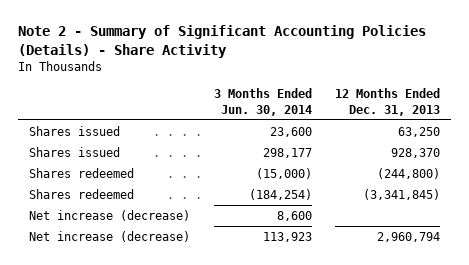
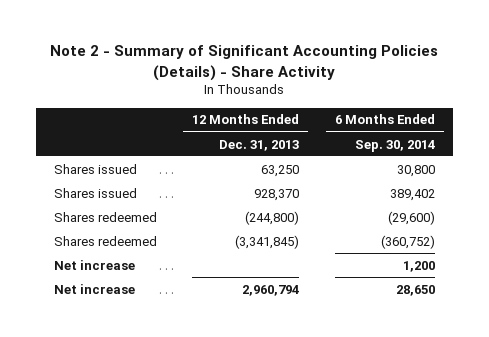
- | 3 Months Ended Jun. 30, 2014 | 12 Months Ended Dec. 31, 2013
+ | 12 Months Ended Dec. 31, 2013 | 6 Months Ended Sep. 30, 2014
- Net increase (decrease) | 8,600 |
- Net increase (decrease) | 113,923 | 2,960,794
+ Net increase | | 1,200
+ Net increase | 2,960,794 | 28,650

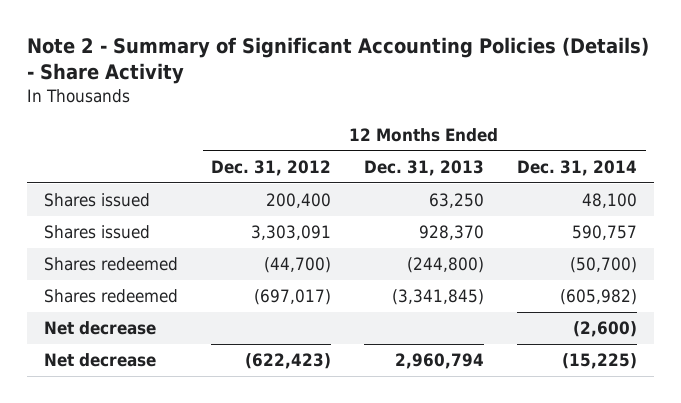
- | 12 Months Ended Dec. 31, 2013 | 6 Months Ended Sep. 30, 2014
+ | 12 Months Ended Dec. 31, 2012 | 12 Months Ended Dec. 31, 2013 | 12 Months Ended Dec. 31, 2014
- Net increase | | 1,200
- Net increase | 2,960,794 | 28,650
+ Net decrease | | | (2,600)
+ Net decrease | (622,423) | 2,960,794 | (15,225)

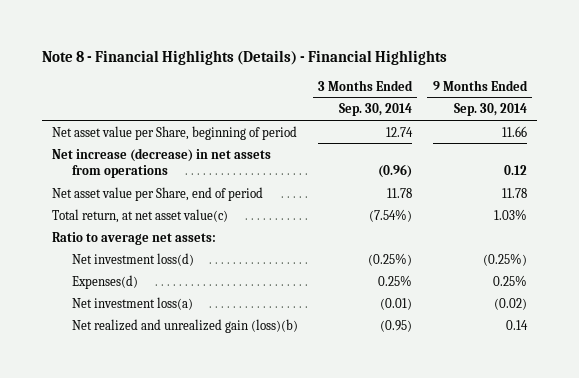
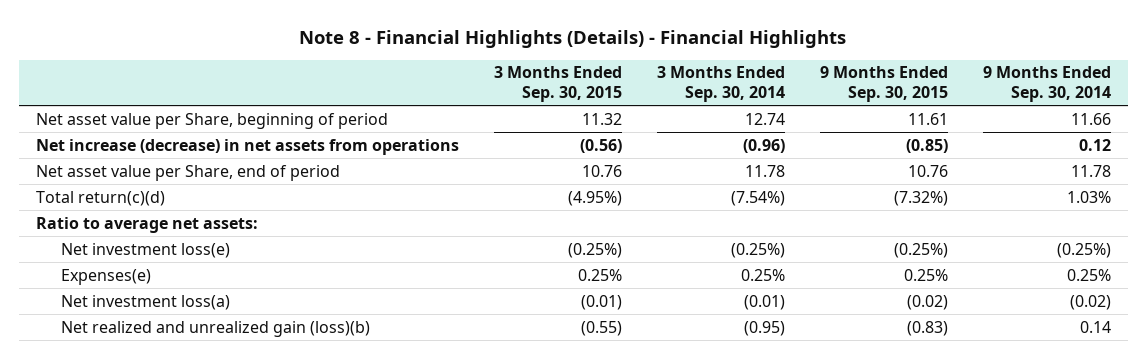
- | 3 Months Ended Sep. 30, 2014 | 9 Months Ended Sep. 30, 2014
+ | 3 Months Ended Sep. 30, 2015 | 3 Months Ended Sep. 30, 2014 | 9 Months Ended Sep. 30, 2015 | 9 Months Ended Sep. 30, 2014
- Total return, at net asset value(c) | (7.54%) | 1.03%
+ Total return(c)(d) | (4.95%) | (7.54%) | (7.32%) | 1.03%
- Net investment loss(d) | (0.25%) | (0.25%)
- Expenses(d) | 0.25% | 0.25%
+ Net investment loss(e) | (0.25%) | (0.25%) | (0.25%) | (0.25%)
+ Expenses(e) | 0.25% | 0.25% | 0.25% | 0.25%

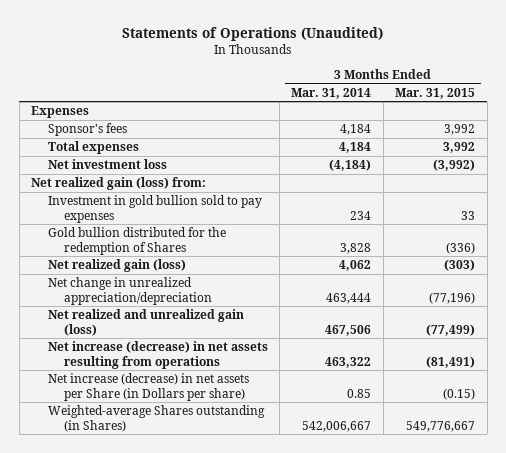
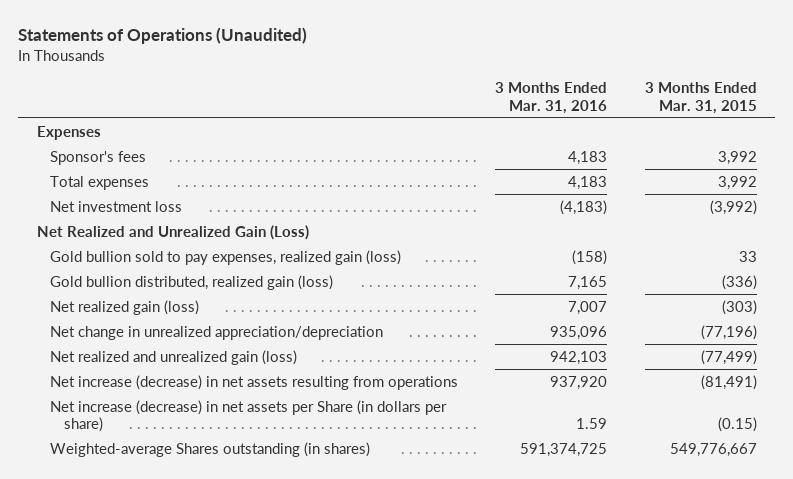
- | 3 Months Ended Mar. 31, 2014 | 3 Months Ended Mar. 31, 2015
+ | 3 Months Ended Mar. 31, 2016 | 3 Months Ended Mar. 31, 2015
- Net realized gain (loss) from:
- Investment in gold bullion sold to pay expenses | 234 | 33
- Gold bullion distributed for the redemption of Shares | 3,828 | (336)
+ Net Realized and Unrealized Gain (Loss)
+ Gold bullion sold to pay expenses, realized gain (loss) | (158) | 33
+ Gold bullion distributed, realized gain (loss) | 7,165 | (336)
- Net increase (decrease) in net assets per Share (in Dollars per share) | 0.85 | (0.15)
- Weighted-average Shares outstanding (in Shares) | 542,006,667 | 549,776,667
+ Net increase (decrease) in net assets per Share (in dollars per share) | 1.59 | (0.15)
+ Weighted-average Shares outstanding (in shares) | 591,374,725 | 549,776,667

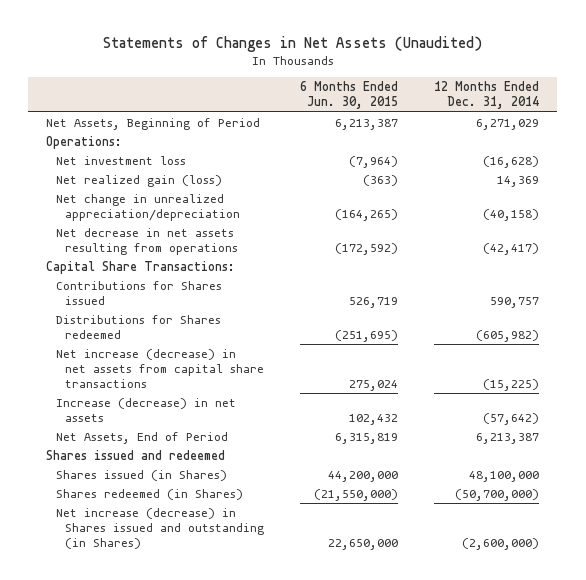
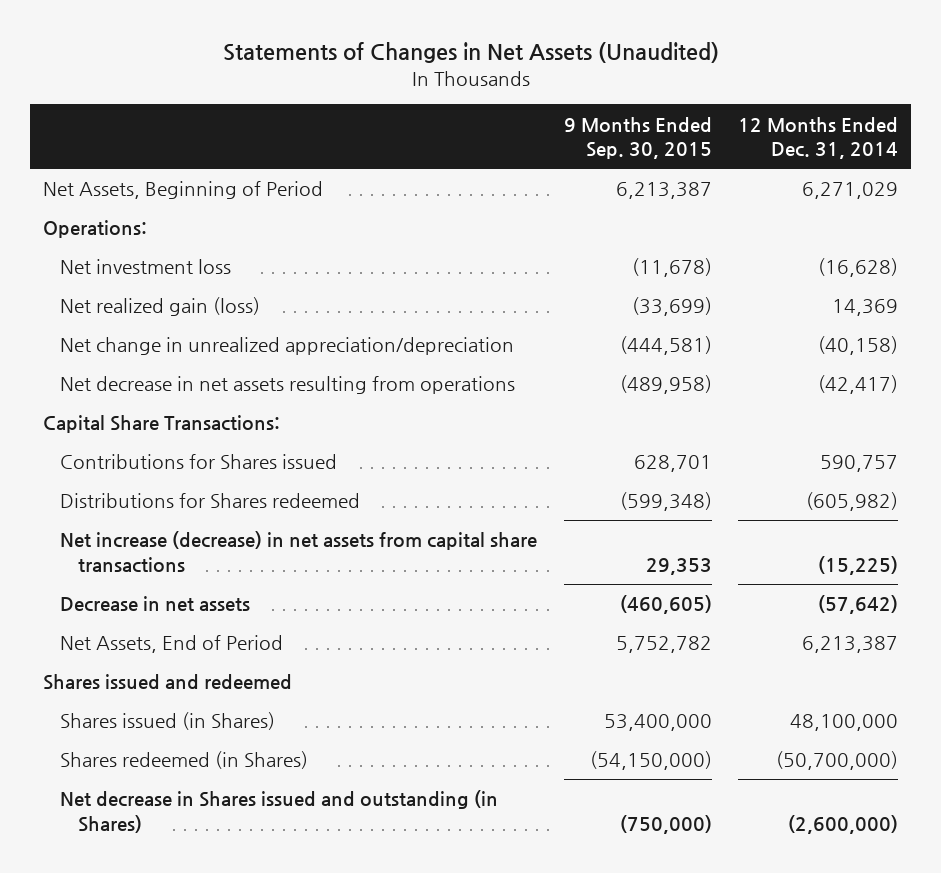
- | 6 Months Ended Jun. 30, 2015 | 12 Months Ended Dec. 31, 2014
+ | 9 Months Ended Sep. 30, 2015 | 12 Months Ended Dec. 31, 2014
- Increase (decrease) in net assets | 102,432 | (57,642)
+ Decrease in net assets | (460,605) | (57,642)
- Net increase (decrease) in Shares issued and outstanding (in Shares) | 22,650,000 | (2,600,000)
+ Net decrease in Shares issued and outstanding (in Shares) | (750,000) | (2,600,000)

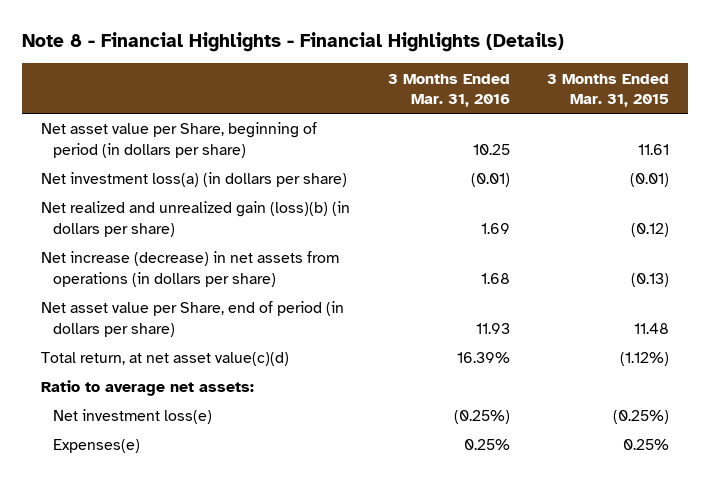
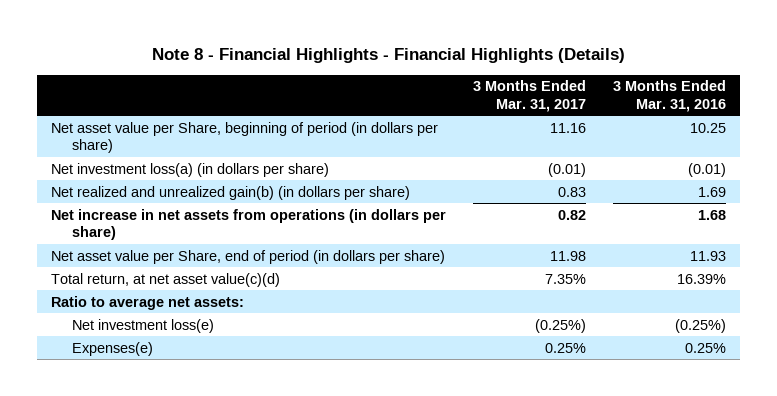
- | 3 Months Ended Mar. 31, 2016 | 3 Months Ended Mar. 31, 2015
+ | 3 Months Ended Mar. 31, 2017 | 3 Months Ended Mar. 31, 2016
- Net realized and unrealized gain (loss)(b) (in dollars per share) | 1.69 | (0.12)
- Net increase (decrease) in net assets from operations (in dollars per share) | 1.68 | (0.13)
+ Net realized and unrealized gain(b) (in dollars per share) | 0.83 | 1.69
+ Net increase in net assets from operations (in dollars per share) | 0.82 | 1.68

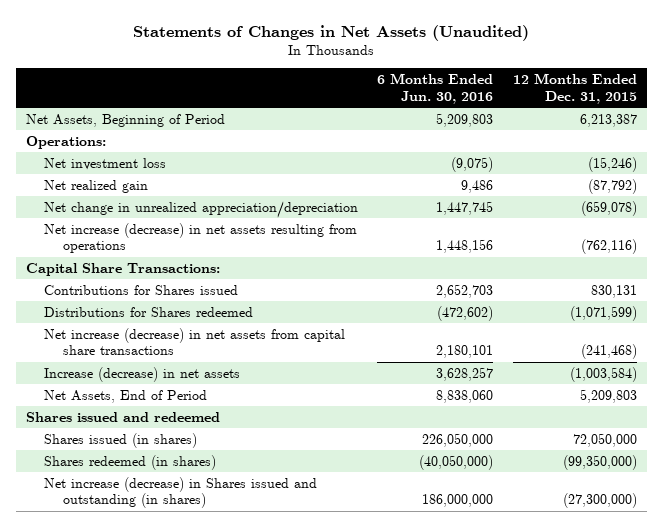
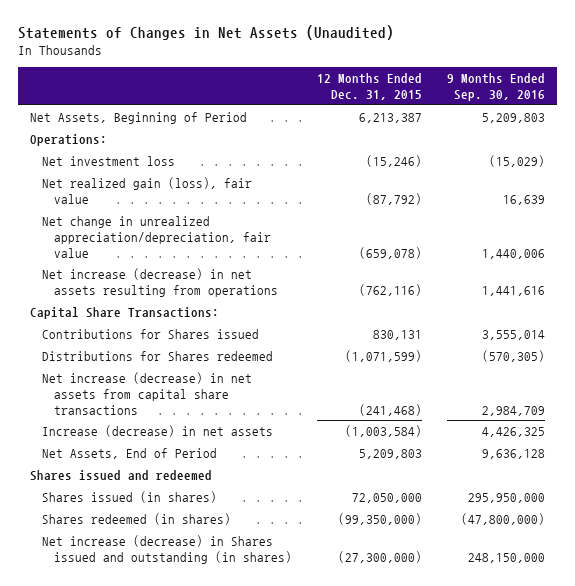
- | 6 Months Ended Jun. 30, 2016 | 12 Months Ended Dec. 31, 2015
+ | 12 Months Ended Dec. 31, 2015 | 9 Months Ended Sep. 30, 2016
- Net realized gain | 9,486 | (87,792)
- Net change in unrealized appreciation/depreciation | 1,447,745 | (659,078)
+ Net realized gain (loss), fair value | (87,792) | 16,639
+ Net change in unrealized appreciation/depreciation, fair value | (659,078) | 1,440,006

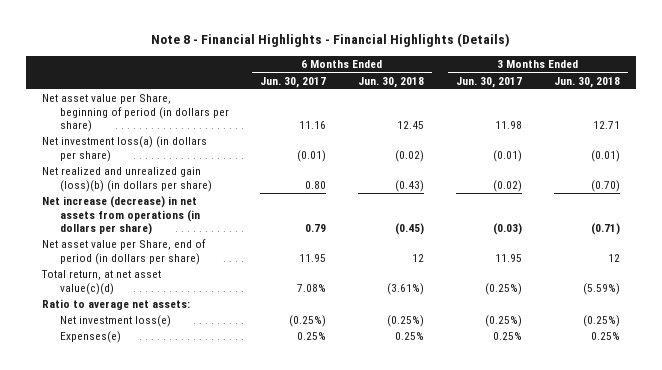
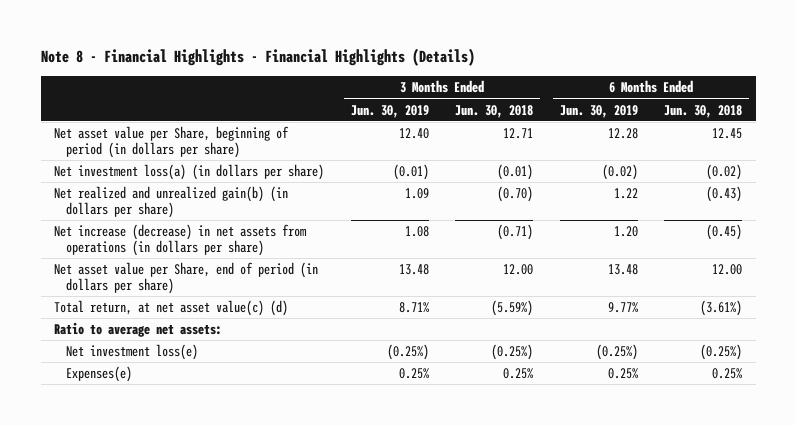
- | 6 Months Ended Jun. 30, 2017 | 6 Months Ended Jun. 30, 2018 | 3 Months Ended Jun. 30, 2017 | 3 Months Ended Jun. 30, 2018
+ | 3 Months Ended Jun. 30, 2019 | 3 Months Ended Jun. 30, 2018 | 6 Months Ended Jun. 30, 2019 | 6 Months Ended Jun. 30, 2018
- Net realized and unrealized gain (loss)(b) (in dollars per share) | 0.80 | (0.43) | (0.02) | (0.70)
+ Net realized and unrealized gain(b) (in dollars per share) | 1.09 | (0.70) | 1.22 | (0.43)
- Net asset value per Share, end of period (in dollars per share) | 11.95 | 12 | 11.95 | 12
- Total return, at net asset value(c)(d) | 7.08% | (3.61%) | (0.25%) | (5.59%)
+ Net asset value per Share, end of period (in dollars per share) | 13.48 | 12.00 | 13.48 | 12.00
+ Total return, at net asset value(c) (d) | 8.71% | (5.59%) | 9.77% | (3.61%)

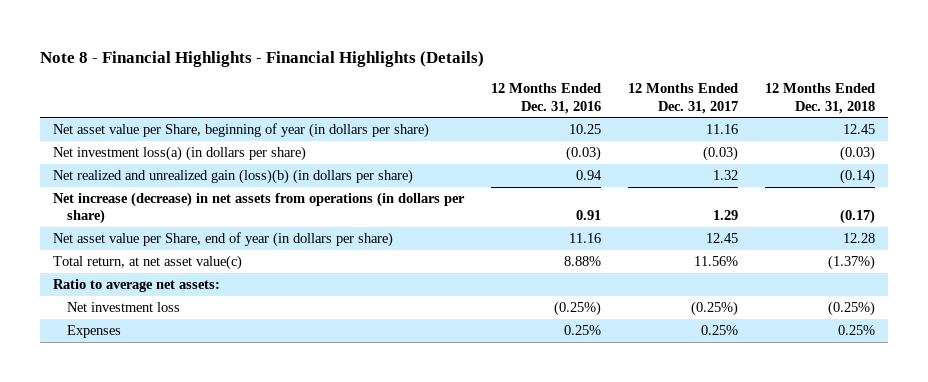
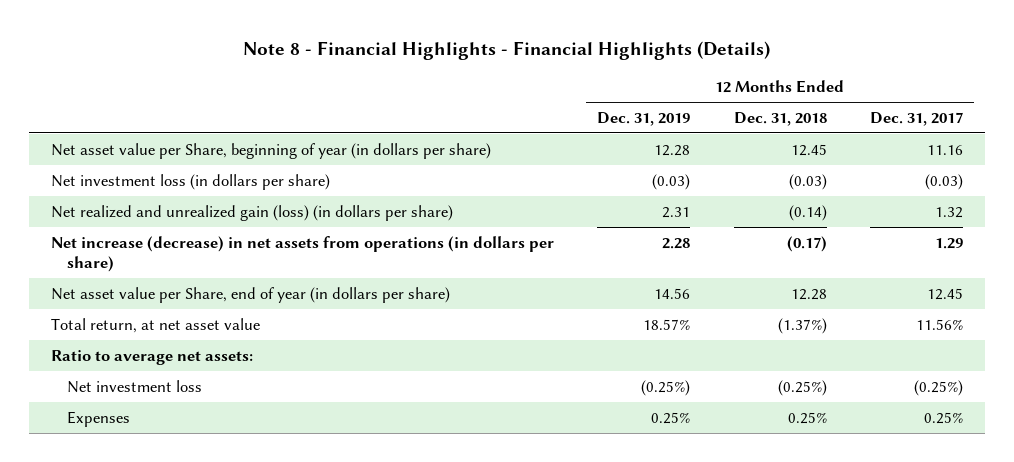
- | 12 Months Ended Dec. 31, 2016 | 12 Months Ended Dec. 31, 2017 | 12 Months Ended Dec. 31, 2018
+ | 12 Months Ended Dec. 31, 2019 | 12 Months Ended Dec. 31, 2018 | 12 Months Ended Dec. 31, 2017
- Net investment loss(a) (in dollars per share) | (0.03) | (0.03) | (0.03)
- Net realized and unrealized gain (loss)(b) (in dollars per share) | 0.94 | 1.32 | (0.14)
+ Net investment loss (in dollars per share) | (0.03) | (0.03) | (0.03)
+ Net realized and unrealized gain (loss) (in dollars per share) | 2.31 | (0.14) | 1.32
- Total return, at net asset value(c) | 8.88% | 11.56% | (1.37%)
+ Total return, at net asset value | 18.57% | (1.37%) | 11.56%

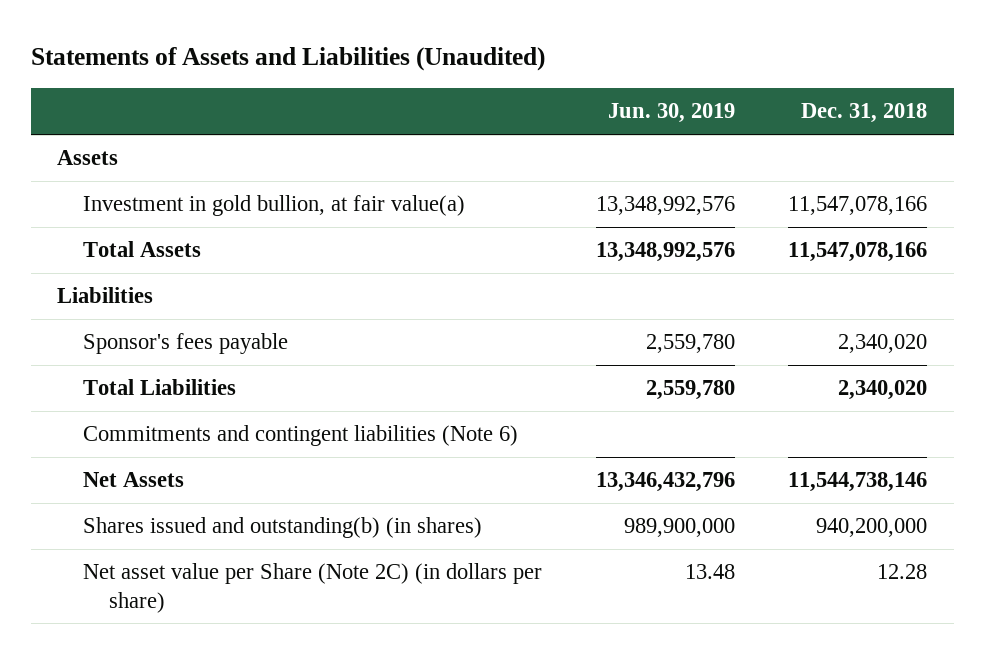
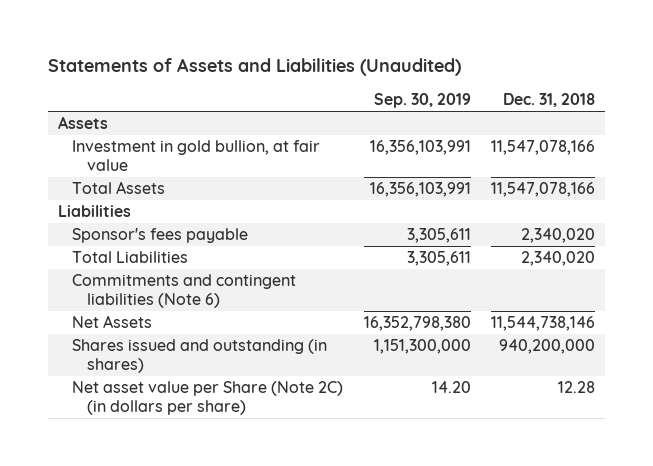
- | Jun. 30, 2019 | Dec. 31, 2018
+ | Sep. 30, 2019 | Dec. 31, 2018
- Investment in gold bullion, at fair value(a) | 13,348,992,576 | 11,547,078,166
+ Investment in gold bullion, at fair value | 16,356,103,991 | 11,547,078,166
- Shares issued and outstanding(b) (in shares) | 989,900,000 | 940,200,000
+ Shares issued and outstanding (in shares) | 1,151,300,000 | 940,200,000

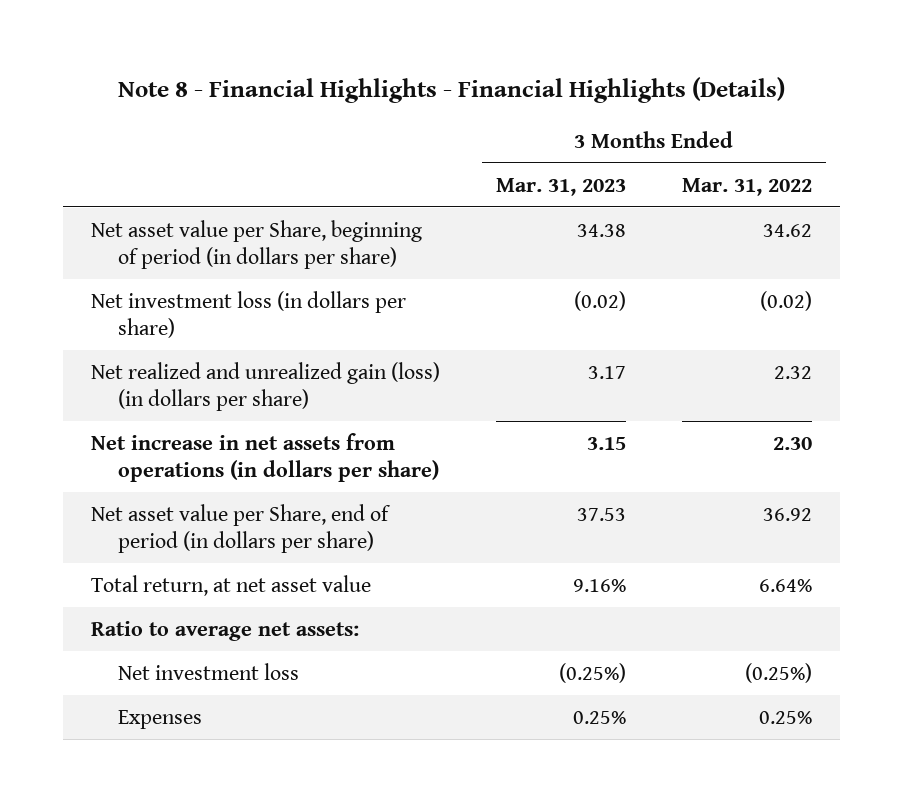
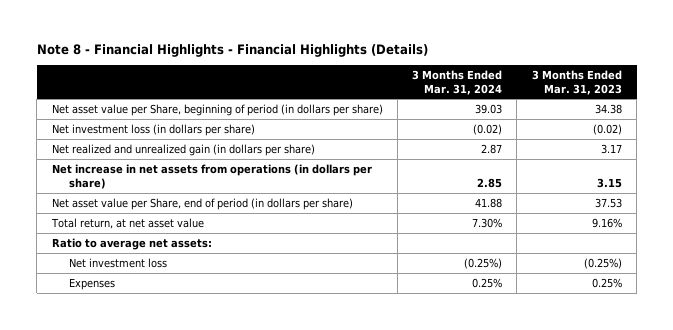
- | 3 Months Ended Mar. 31, 2023 | 3 Months Ended Mar. 31, 2022
+ | 3 Months Ended Mar. 31, 2024 | 3 Months Ended Mar. 31, 2023
- Net realized and unrealized gain (loss) (in dollars per share) | 3.17 | 2.32
+ Net realized and unrealized gain (in dollars per share) | 2.87 | 3.17

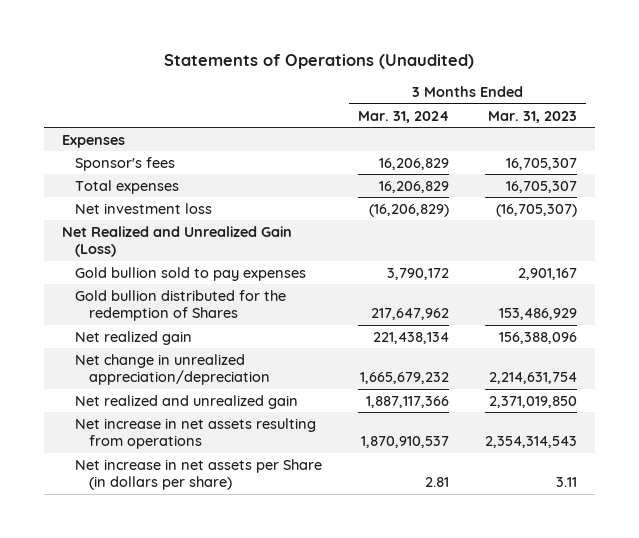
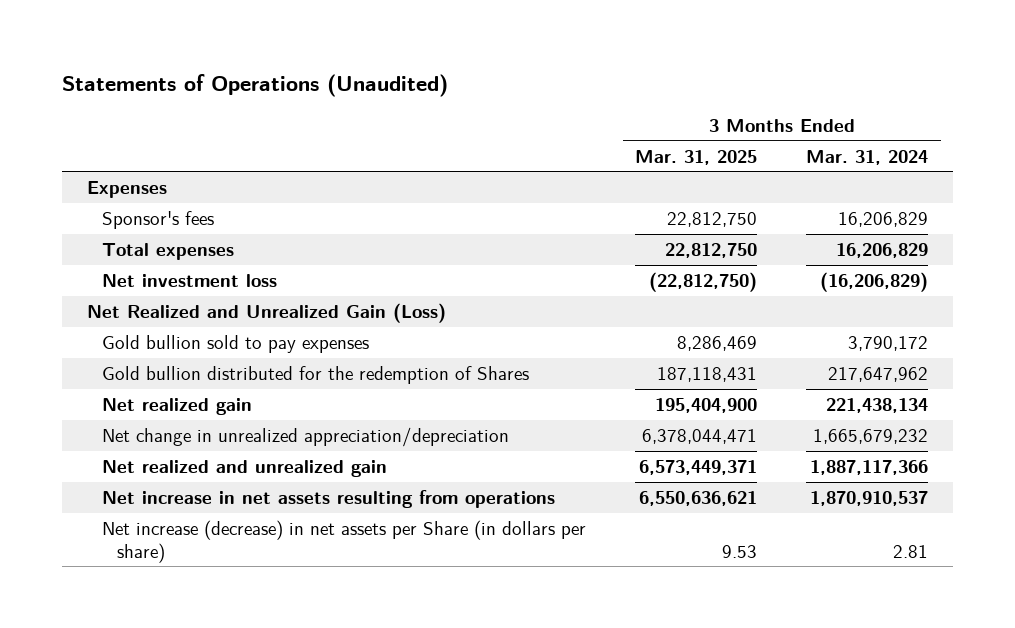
- | 3 Months Ended Mar. 31, 2024 | 3 Months Ended Mar. 31, 2023
+ | 3 Months Ended Mar. 31, 2025 | 3 Months Ended Mar. 31, 2024
- Net increase in net assets per Share (in dollars per share) | 2.81 | 3.11
+ Net increase (decrease) in net assets per Share (in dollars per share) | 9.53 | 2.81

